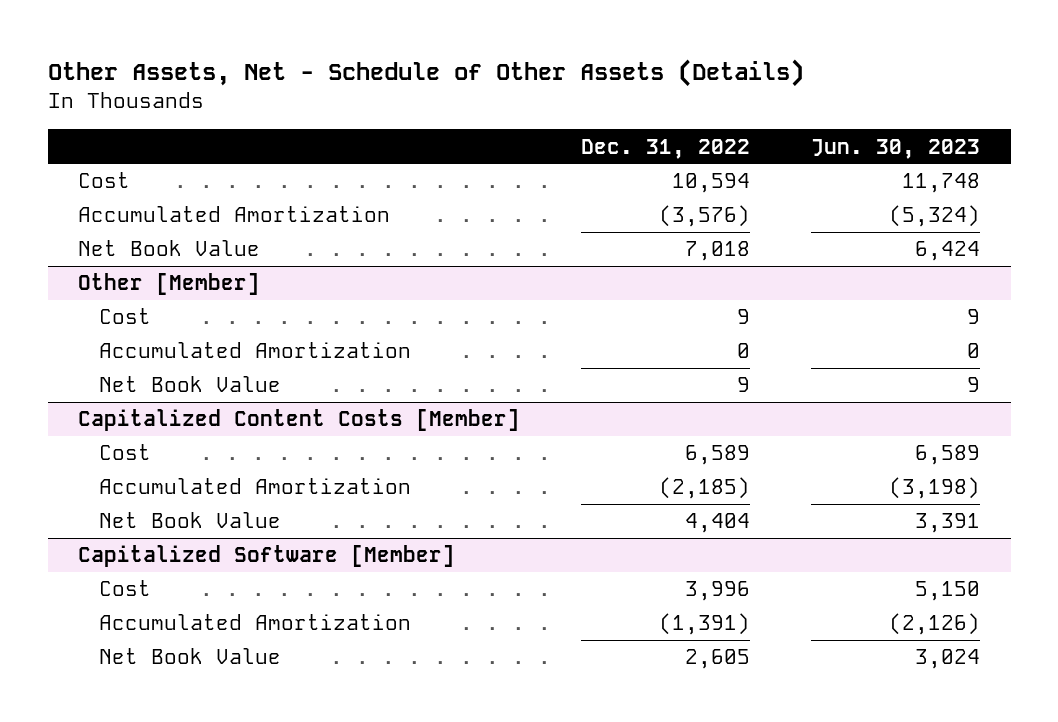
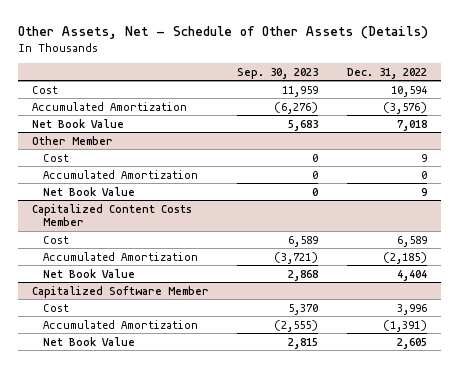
- | Dec. 31, 2022 | Jun. 30, 2023
+ | Sep. 30, 2023 | Dec. 31, 2022
- Other [Member]
+ Other Member
- Capitalized Content Costs [Member]
+ Capitalized Content Costs Member
- Capitalized Software [Member]
+ Capitalized Software Member

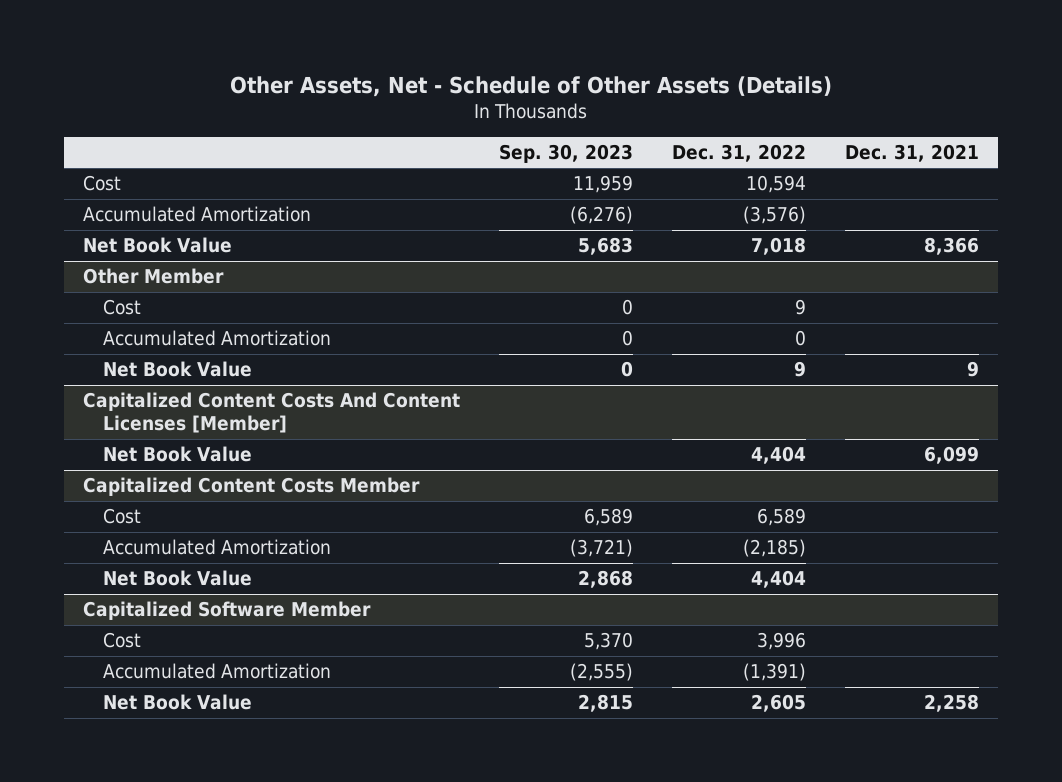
- | Sep. 30, 2023 | Dec. 31, 2022
+ | Sep. 30, 2023 | Dec. 31, 2022 | Dec. 31, 2021
+ Capitalized Content Costs And Content Licenses [Member]
+ Net Book Value | | 4,404 | 6,099

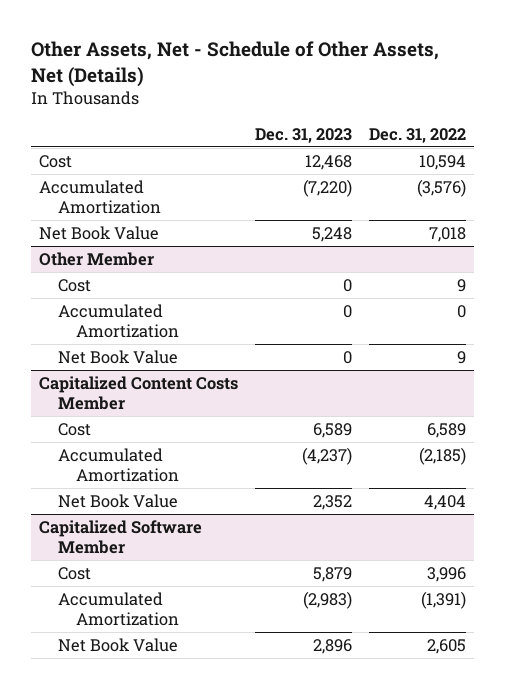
- Other Assets, Net - Schedule of Other Assets (Details)
+ Other Assets, Net - Schedule of Other Assets, Net (Details)
- | Sep. 30, 2023 | Dec. 31, 2022 | Dec. 31, 2021
+ | Dec. 31, 2023 | Dec. 31, 2022
- Capitalized Content Costs And Content Licenses [Member]
- Net Book Value | | 4,404 | 6,099

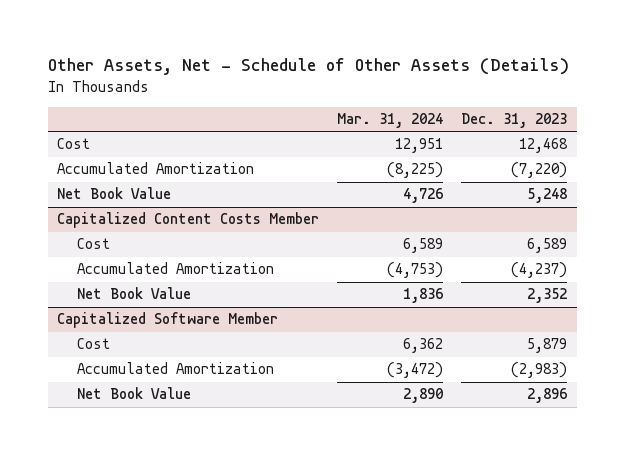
- Other Assets, Net - Schedule of Other Assets, Net (Details)
+ Other Assets, Net - Schedule of Other Assets (Details)
- | Dec. 31, 2023 | Dec. 31, 2022
+ | Mar. 31, 2024 | Dec. 31, 2023
- Other Member
- Cost | 0 | 9
- Accumulated Amortization | 0 | 0
- Net Book Value | 0 | 9

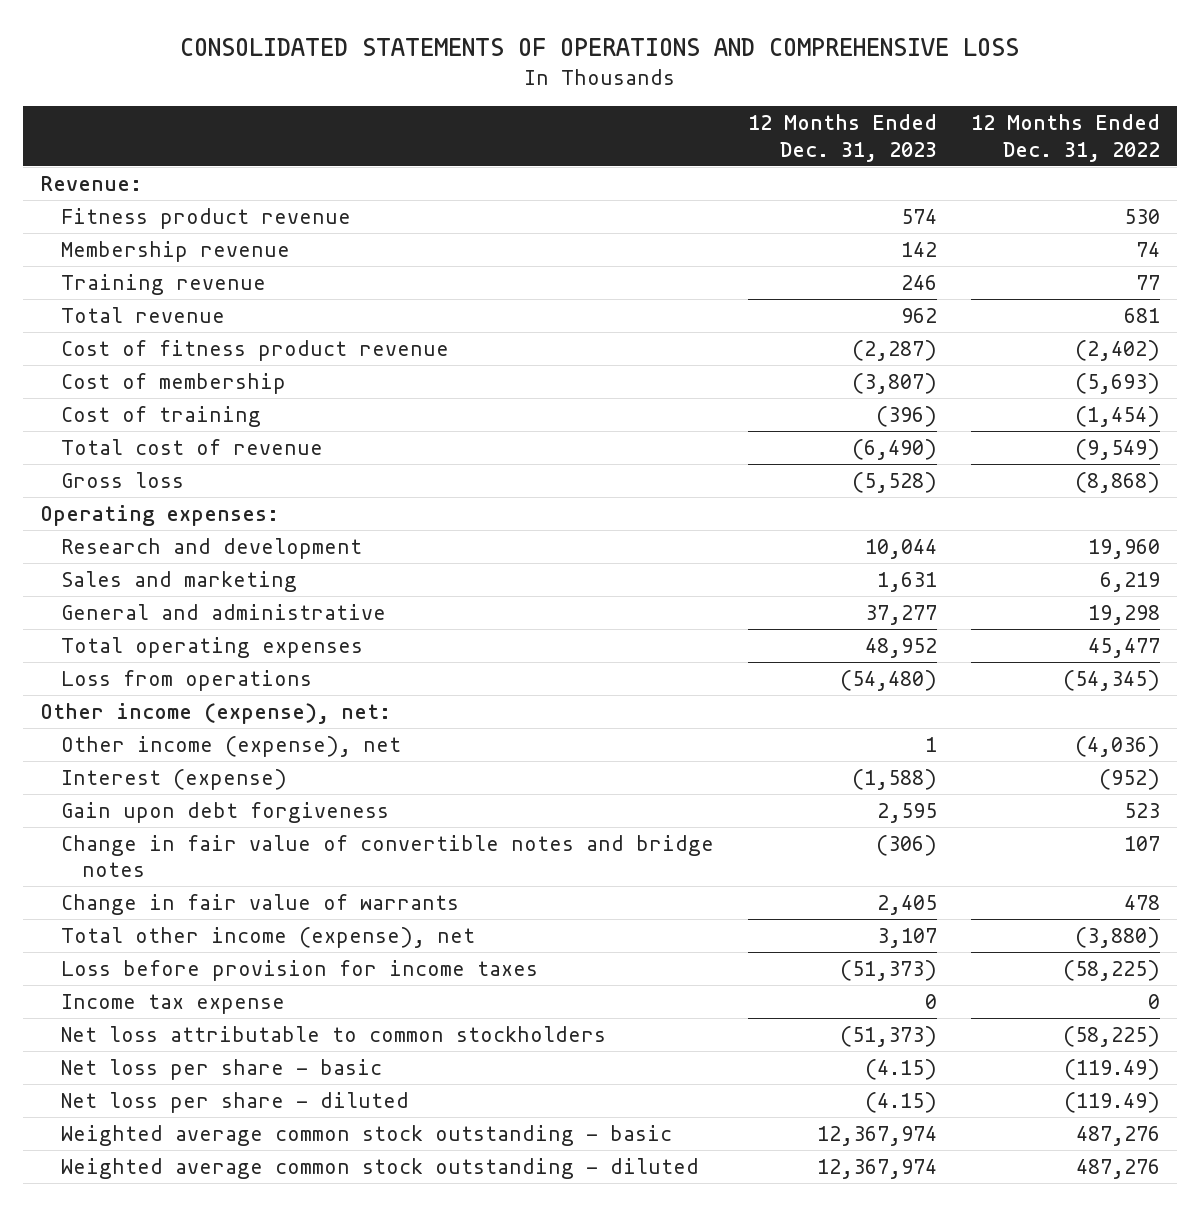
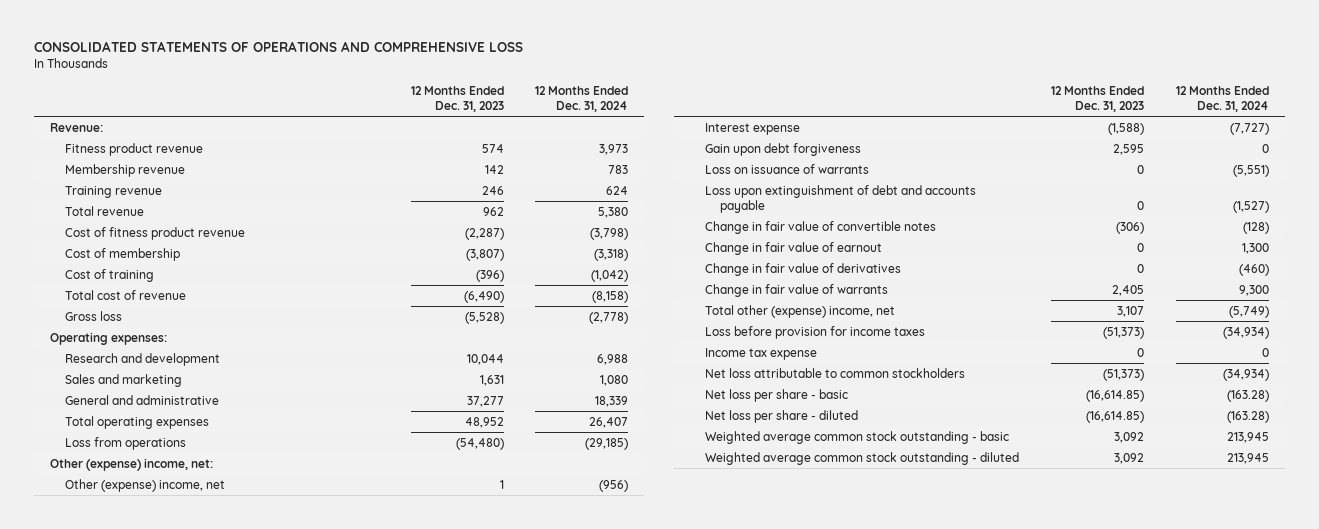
- | 12 Months Ended Dec. 31, 2023 | 12 Months Ended Dec. 31, 2022
+ | 12 Months Ended Dec. 31, 2023 | 12 Months Ended Dec. 31, 2024
- Other income (expense), net:
- Other income (expense), net | 1 | (4,036)
- Interest (expense) | (1,588) | (952)
+ Other (expense) income, net:
+ Other (expense) income, net | 1 | (956)
+ Interest expense | (1,588) | (7,727)
- Change in fair value of convertible notes and bridge notes | (306) | 107
+ Loss on issuance of warrants | 0 | (5,551)
+ Loss upon extinguishment of debt and accounts payable | 0 | (1,527)
+ Change in fair value of convertible notes | (306) | (128)
+ Change in fair value of earnout | 0 | 1,300
+ Change in fair value of derivatives | 0 | (460)
- Total other income (expense), net | 3,107 | (3,880)
+ Total other (expense) income, net | 3,107 | (5,749)
- Net loss per share - basic | (4.15) | (119.49)
- Net loss per share - diluted | (4.15) | (119.49)
- Weighted average common stock outstanding - basic | 12,367,974 | 487,276
- Weighted average common stock outstanding - diluted | 12,367,974 | 487,276
+ Net loss per share - basic | (16,614.85) | (163.28)
+ Net loss per share - diluted | (16,614.85) | (163.28)
+ Weighted average common stock outstanding - basic | 3,092 | 213,945
+ Weighted average common stock outstanding - diluted | 3,092 | 213,945

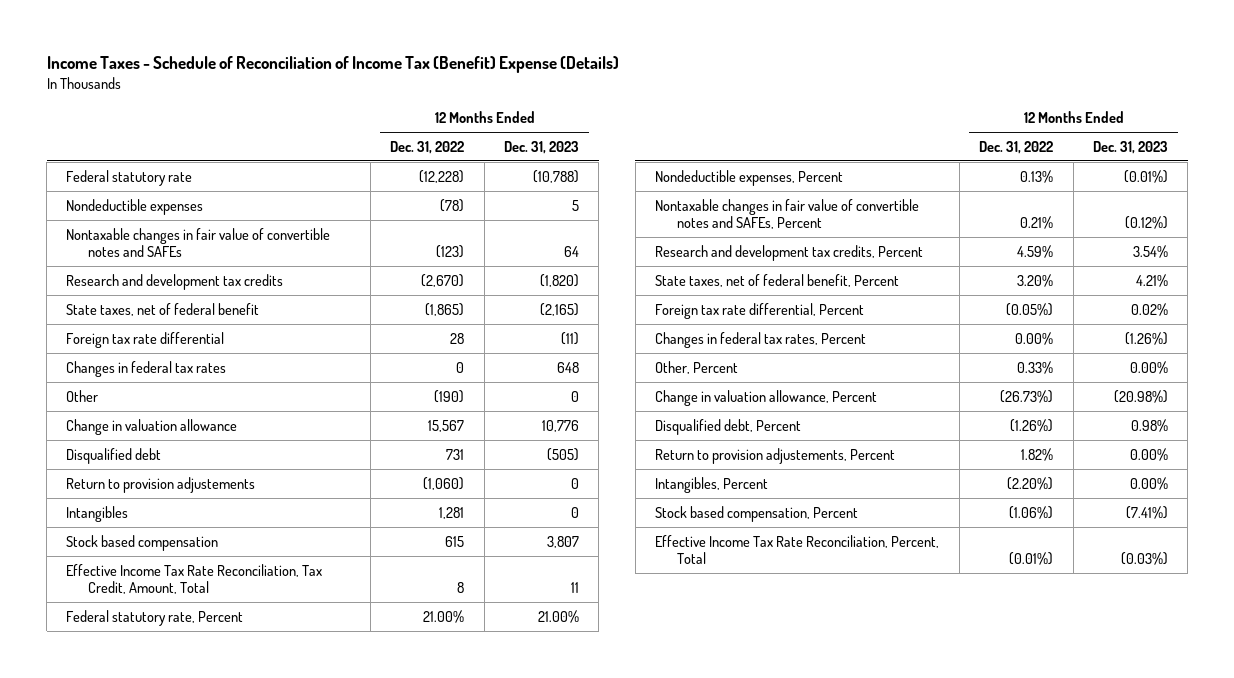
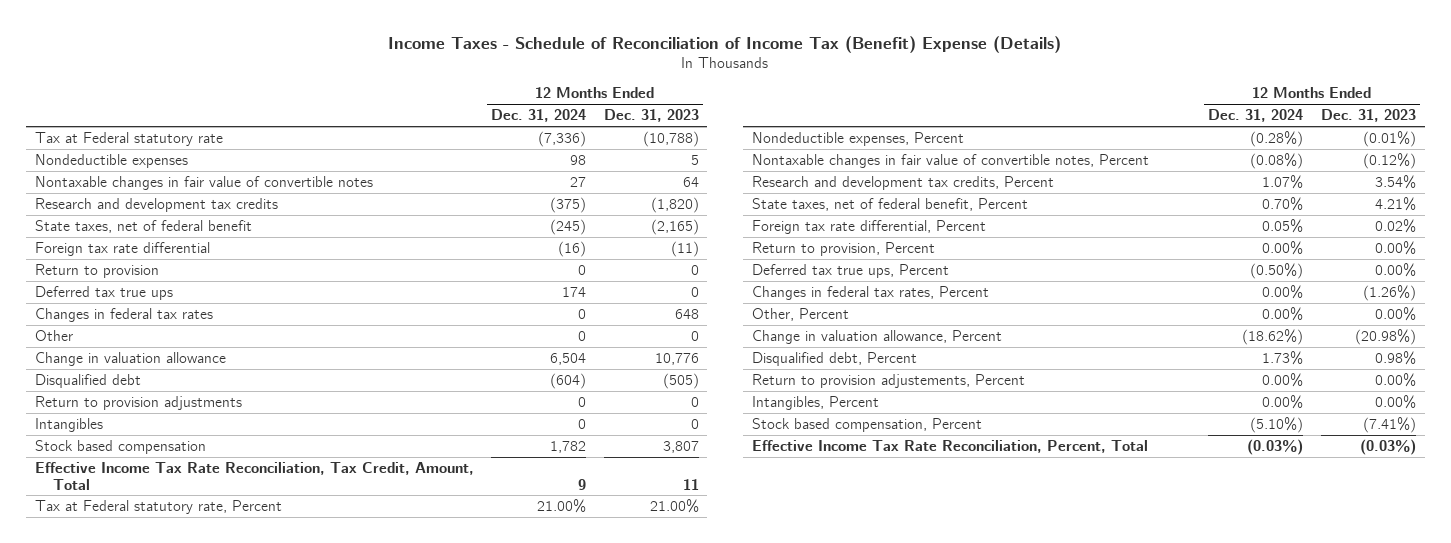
- | 12 Months Ended Dec. 31, 2022 | 12 Months Ended Dec. 31, 2023
+ | 12 Months Ended Dec. 31, 2024 | 12 Months Ended Dec. 31, 2023
- Federal statutory rate | (12,228) | (10,788)
+ Tax at Federal statutory rate | (7,336) | (10,788)
- Nontaxable changes in fair value of convertible notes and SAFEs | (123) | 64
+ Nontaxable changes in fair value of convertible notes | 27 | 64
+ Return to provision | 0 | 0
+ Deferred tax true ups | 174 | 0
- Return to provision adjustements | (1,060) | 0
+ Return to provision adjustments | 0 | 0
- Federal statutory rate, Percent | 21.00% | 21.00%
+ Tax at Federal statutory rate, Percent | 21.00% | 21.00%
- Nontaxable changes in fair value of convertible notes and SAFEs, Percent | 0.21% | (0.12%)
+ Nontaxable changes in fair value of convertible notes, Percent | (0.08%) | (0.12%)
+ Return to provision, Percent | 0.00% | 0.00%
+ Deferred tax true ups, Percent | (0.50%) | 0.00%

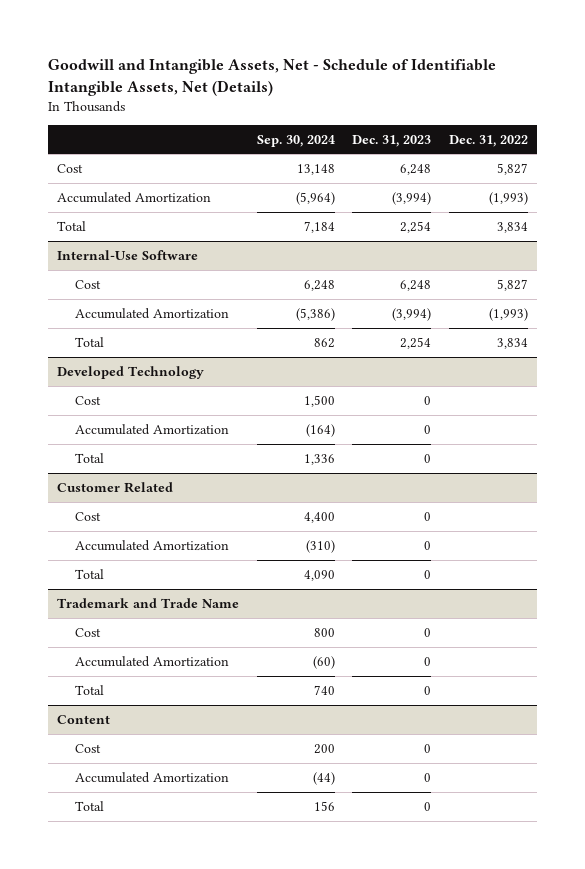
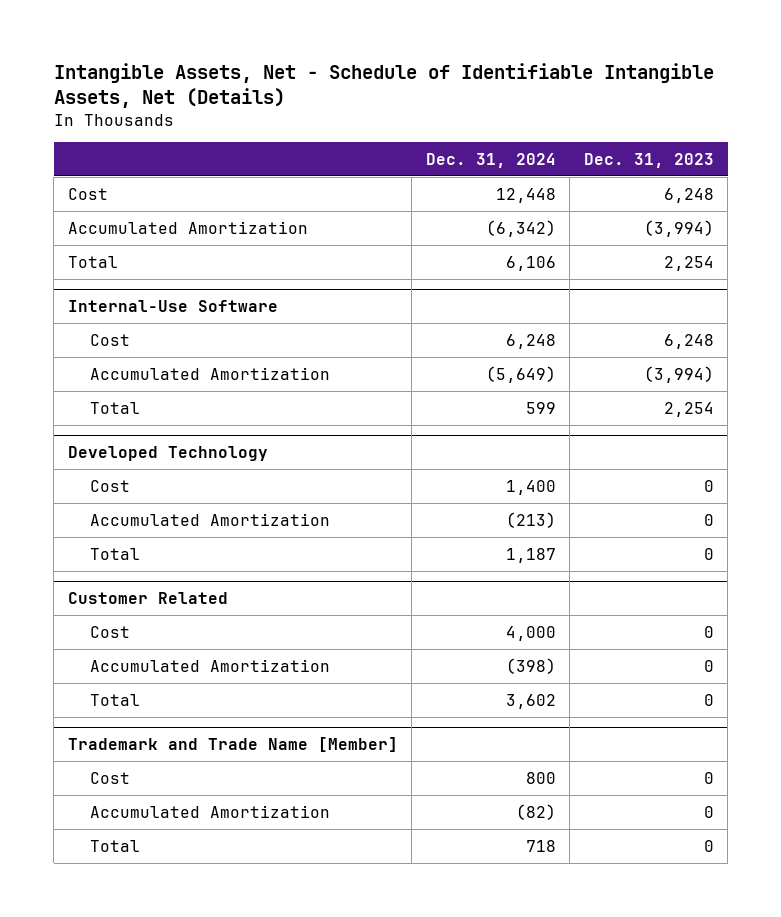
- Goodwill and Intangible Assets, Net - Schedule of Identifiable Intangible Assets, Net (Details)
+ Intangible Assets, Net - Schedule of Identifiable Intangible Assets, Net (Details)
- | Sep. 30, 2024 | Dec. 31, 2023 | Dec. 31, 2022
+ | Dec. 31, 2024 | Dec. 31, 2023
- Trademark and Trade Name
- Cost | 800 | 0 |
- Accumulated Amortization | (60) | 0 |
- Total | 740 | 0 |
- Content
+ Trademark and Trade Name [Member]

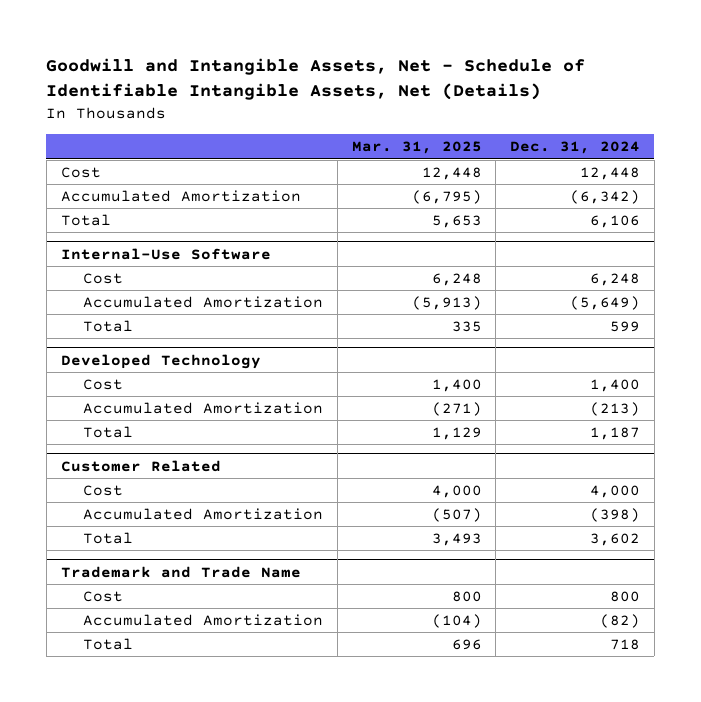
- Intangible Assets, Net - Schedule of Identifiable Intangible Assets, Net (Details)
+ Goodwill and Intangible Assets, Net - Schedule of Identifiable Intangible Assets, Net (Details)
- | Dec. 31, 2024 | Dec. 31, 2023
+ | Mar. 31, 2025 | Dec. 31, 2024
- Trademark and Trade Name [Member]
+ Trademark and Trade Name

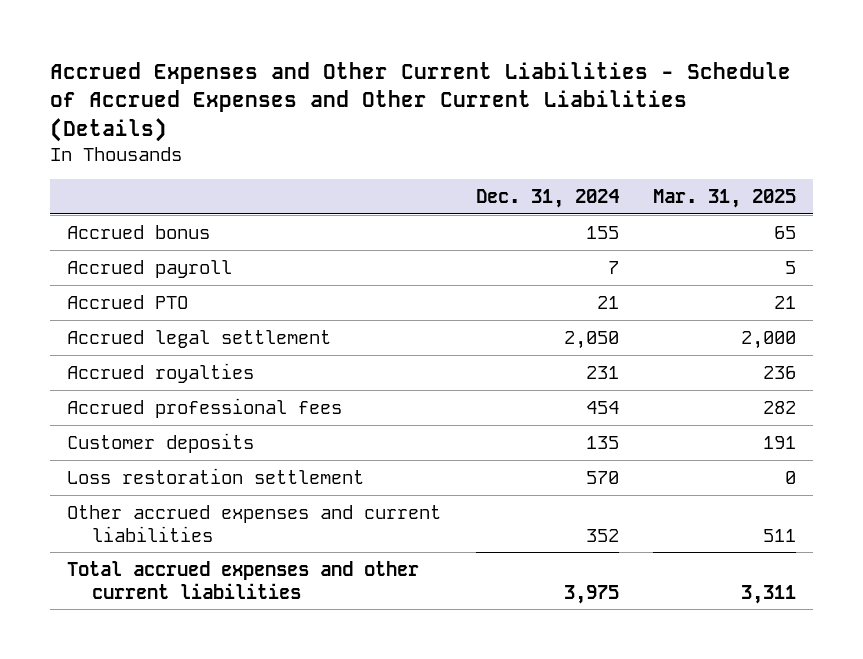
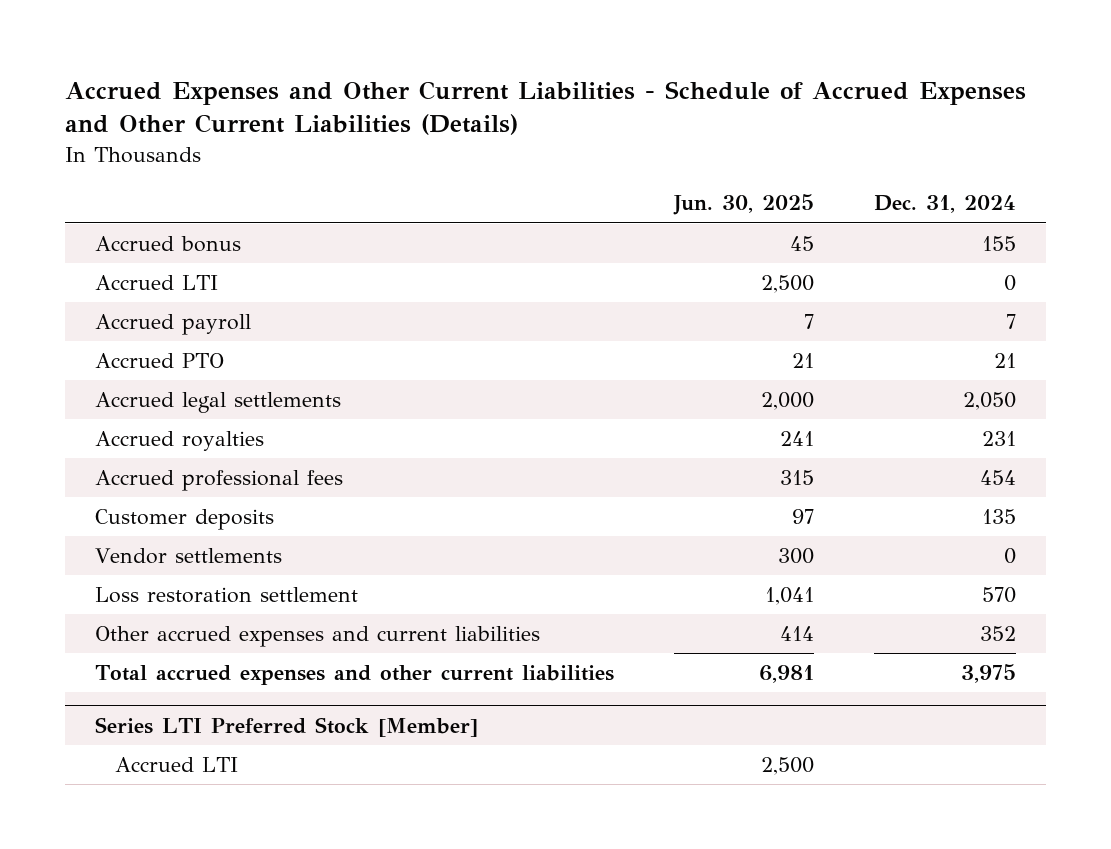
- | Dec. 31, 2024 | Mar. 31, 2025
+ | Jun. 30, 2025 | Dec. 31, 2024
+ Accrued LTI | 2,500 | 0
- Accrued legal settlement | 2,050 | 2,000
+ Accrued legal settlements | 2,000 | 2,050
+ Vendor settlements | 300 | 0
+ Series LTI Preferred Stock [Member]
+ Accrued LTI | 2,500 |

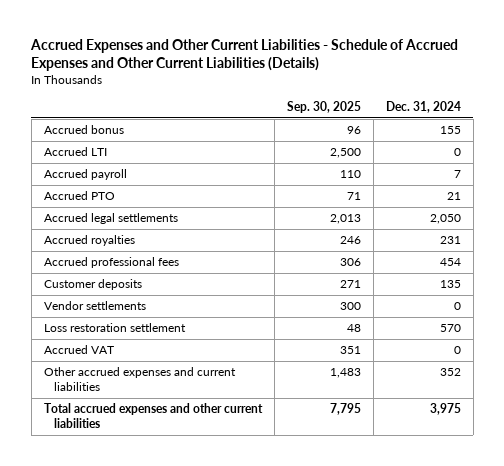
- | Jun. 30, 2025 | Dec. 31, 2024
+ | Sep. 30, 2025 | Dec. 31, 2024
+ Accrued VAT | 351 | 0
- Series LTI Preferred Stock [Member]
- Accrued LTI | 2,500 |

